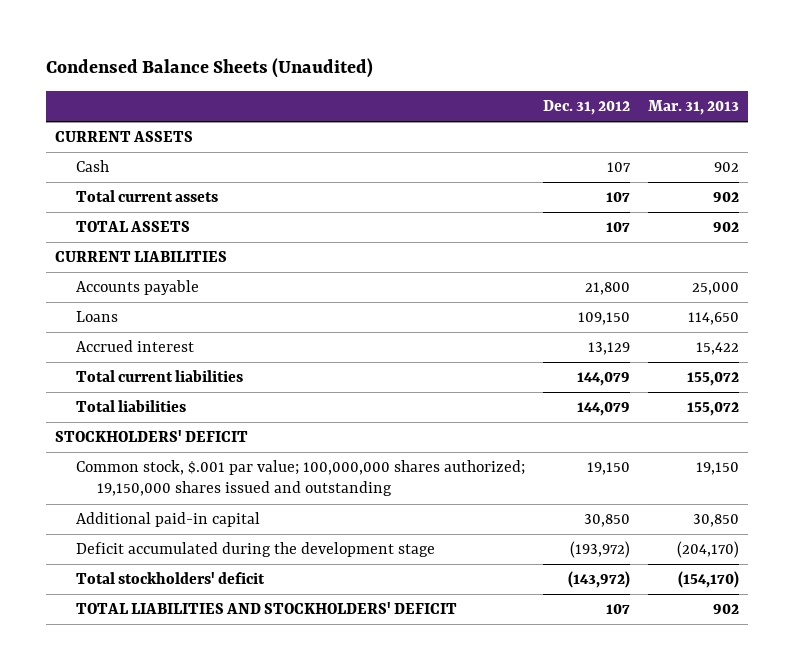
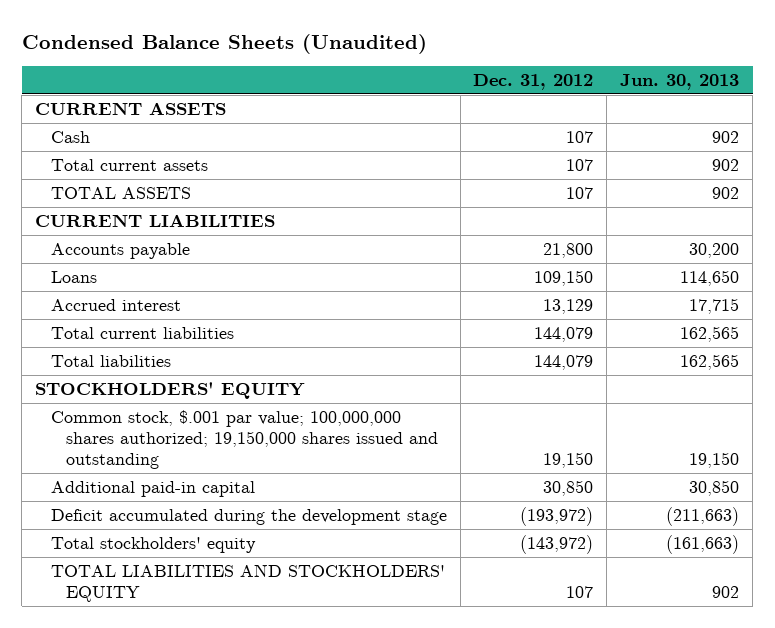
- | Dec. 31, 2012 | Mar. 31, 2013
+ | Dec. 31, 2012 | Jun. 30, 2013
- STOCKHOLDERS' DEFICIT
+ STOCKHOLDERS' EQUITY
- Total stockholders' deficit | (143,972) | (154,170)
- TOTAL LIABILITIES AND STOCKHOLDERS' DEFICIT | 107 | 902
+ Total stockholders' equity | (143,972) | (161,663)
+ TOTAL LIABILITIES AND STOCKHOLDERS' EQUITY | 107 | 902

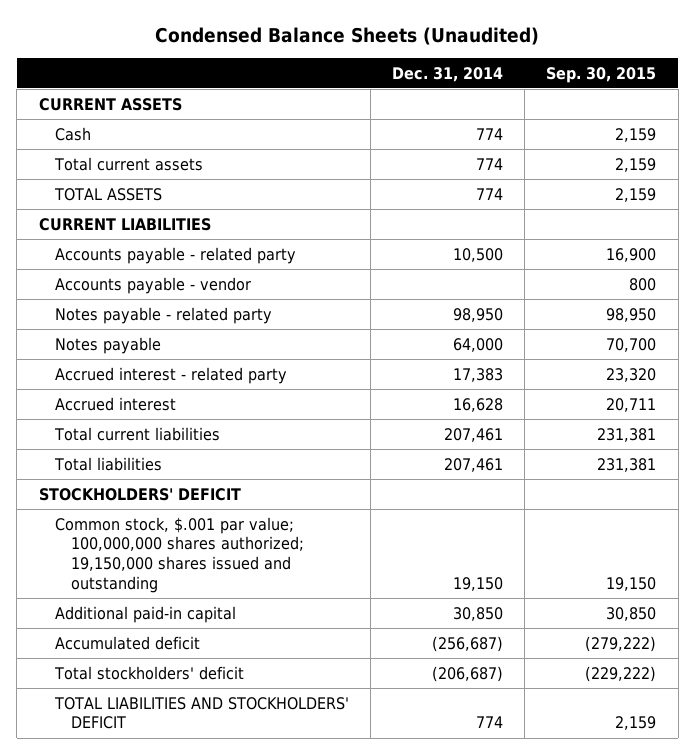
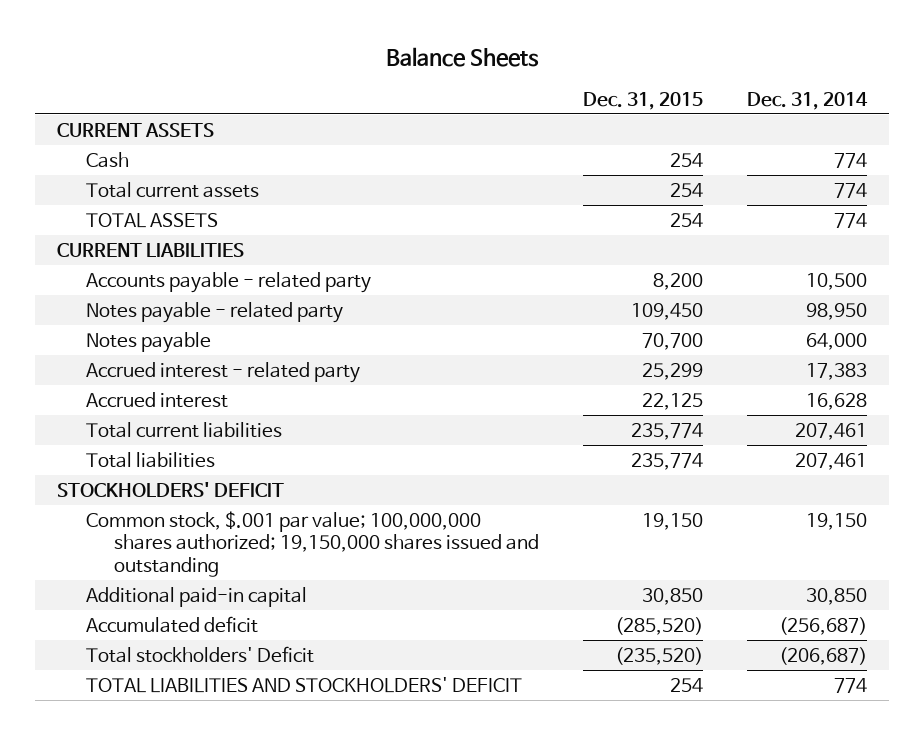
- Condensed Balance Sheets (Unaudited)
+ Balance Sheets
- | Dec. 31, 2014 | Sep. 30, 2015
+ | Dec. 31, 2015 | Dec. 31, 2014
- Accounts payable - vendor | | 800
- Total stockholders' deficit | (206,687) | (229,222)
+ Total stockholders' Deficit | (235,520) | (206,687)

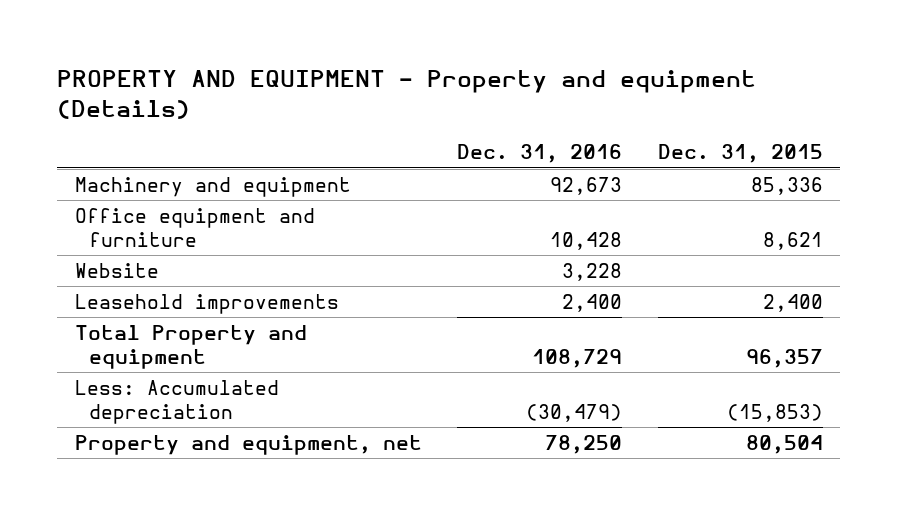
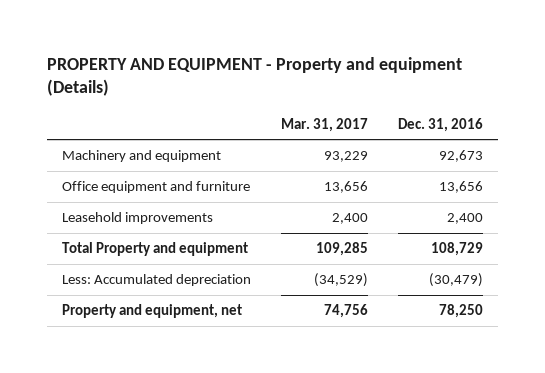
- | Dec. 31, 2016 | Dec. 31, 2015
+ | Mar. 31, 2017 | Dec. 31, 2016
- Office equipment and furniture | 10,428 | 8,621
- Website | 3,228 |
+ Office equipment and furniture | 13,656 | 13,656

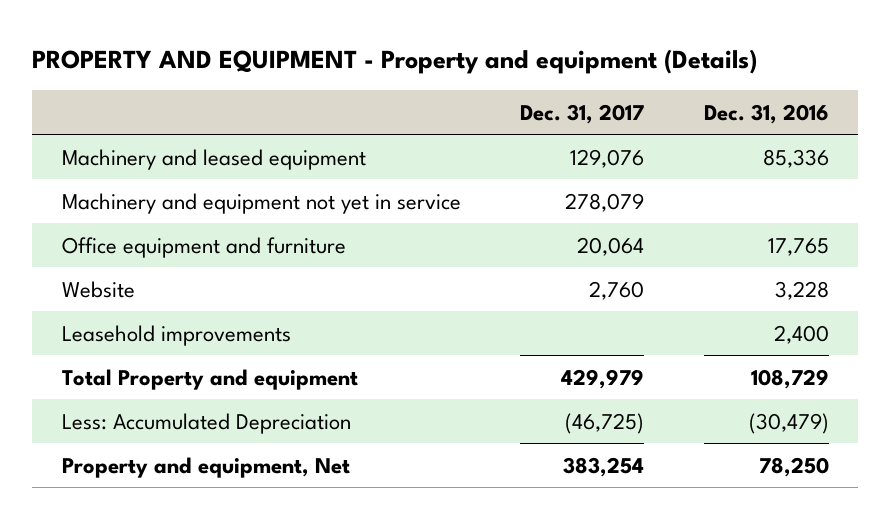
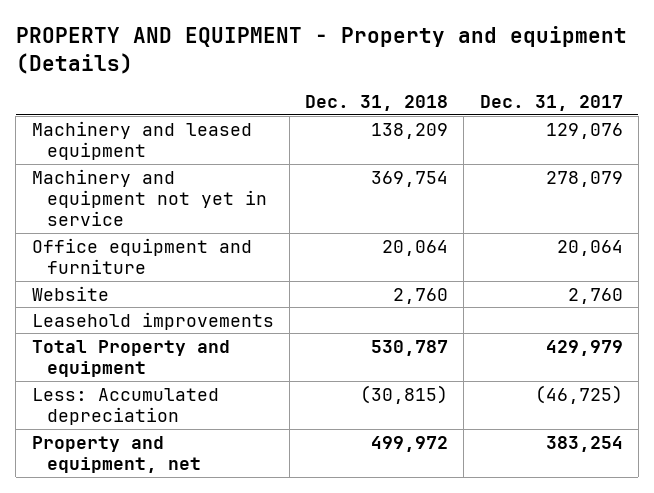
- | Dec. 31, 2017 | Dec. 31, 2016
+ | Dec. 31, 2018 | Dec. 31, 2017
- Less: Accumulated Depreciation | (46,725) | (30,479)
- Property and equipment, Net | 383,254 | 78,250
+ Less: Accumulated depreciation | (30,815) | (46,725)
+ Property and equipment, net | 499,972 | 383,254

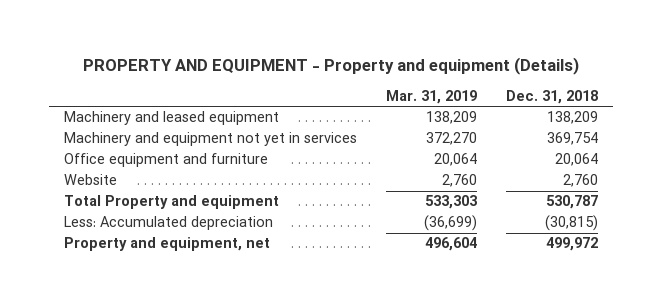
- | Dec. 31, 2018 | Dec. 31, 2017
+ | Mar. 31, 2019 | Dec. 31, 2018
- Machinery and equipment not yet in service | 369,754 | 278,079
+ Machinery and equipment not yet in services | 372,270 | 369,754
- Leasehold improvements

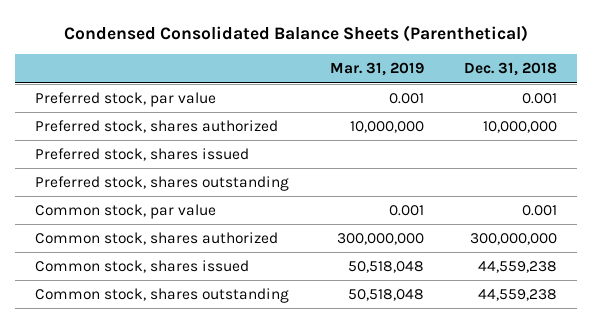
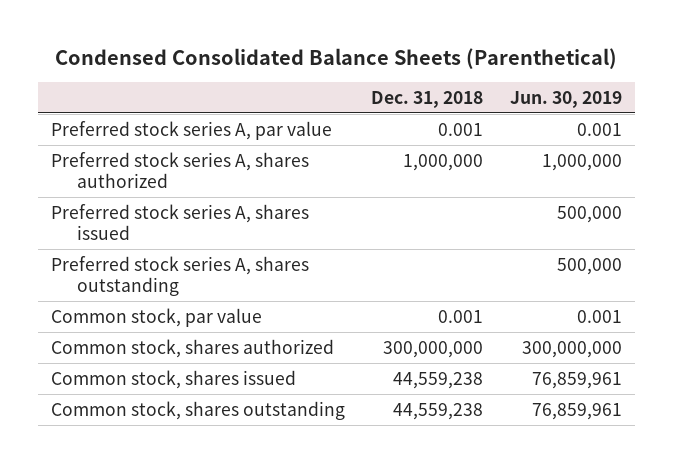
- | Mar. 31, 2019 | Dec. 31, 2018
+ | Dec. 31, 2018 | Jun. 30, 2019
- Preferred stock, par value | 0.001 | 0.001
- Preferred stock, shares authorized | 10,000,000 | 10,000,000
- Preferred stock, shares issued
- Preferred stock, shares outstanding
+ Preferred stock series A, par value | 0.001 | 0.001
+ Preferred stock series A, shares authorized | 1,000,000 | 1,000,000
+ Preferred stock series A, shares issued | | 500,000
+ Preferred stock series A, shares outstanding | | 500,000

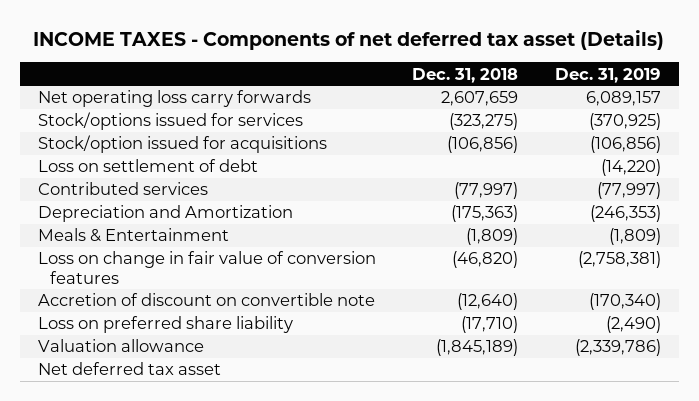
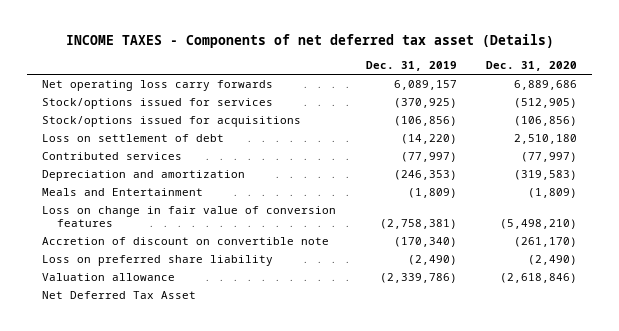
- | Dec. 31, 2018 | Dec. 31, 2019
+ | Dec. 31, 2019 | Dec. 31, 2020
- Stock/option issued for acquisitions | (106,856) | (106,856)
+ Stock/options issued for acquisitions | (106,856) | (106,856)
- Depreciation and Amortization | (175,363) | (246,353)
- Meals & Entertainment | (1,809) | (1,809)
+ Depreciation and amortization | (246,353) | (319,583)
+ Meals and Entertainment | (1,809) | (1,809)
- Net deferred tax asset
+ Net Deferred Tax Asset

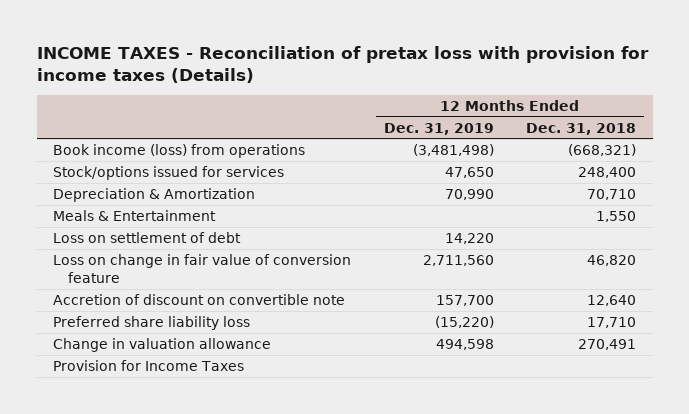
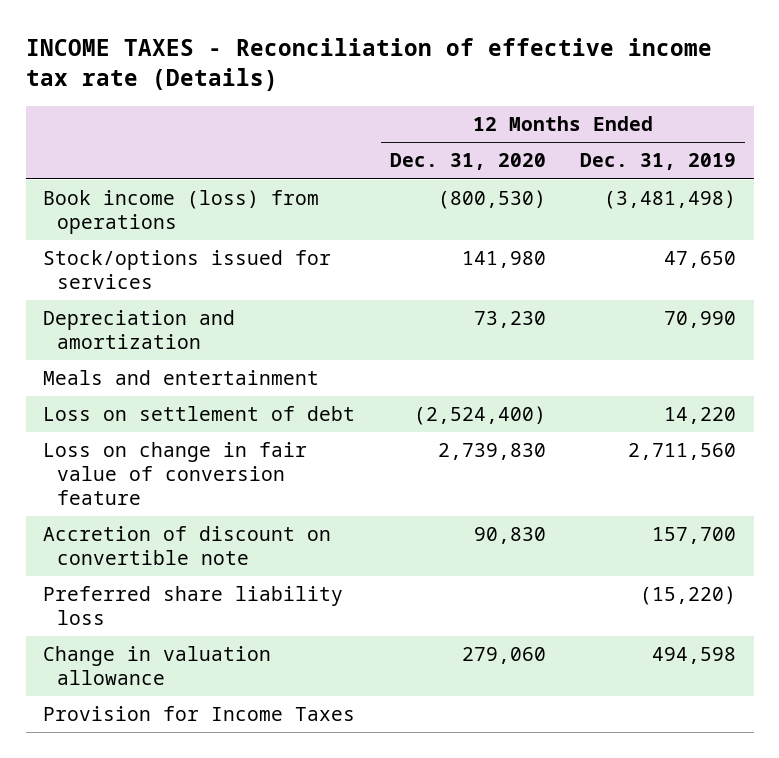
- INCOME TAXES - Reconciliation of pretax loss with provision for income taxes (Details)
+ INCOME TAXES - Reconciliation of effective income tax rate (Details)
- | 12 Months Ended Dec. 31, 2019 | 12 Months Ended Dec. 31, 2018
+ | 12 Months Ended Dec. 31, 2020 | 12 Months Ended Dec. 31, 2019
- Depreciation & Amortization | 70,990 | 70,710
- Meals & Entertainment | | 1,550
+ Depreciation and amortization | 73,230 | 70,990
+ Meals and entertainment

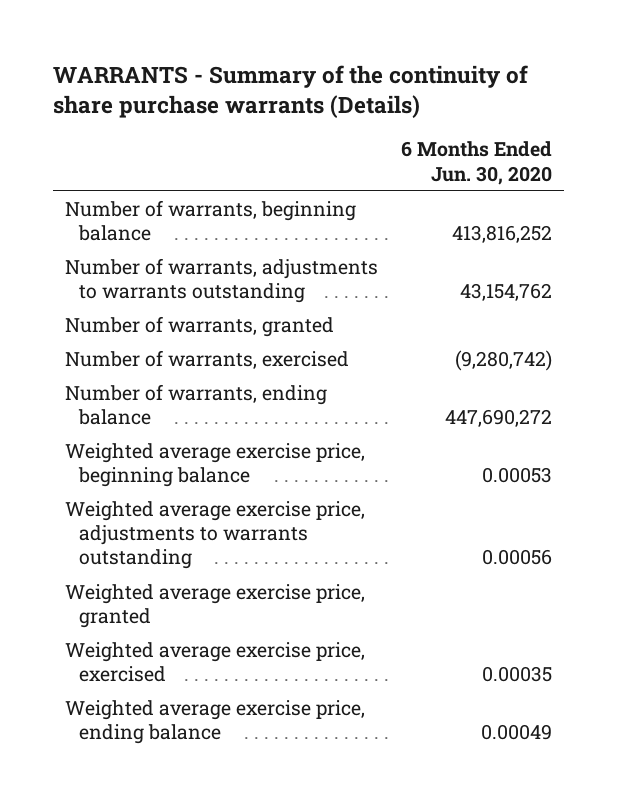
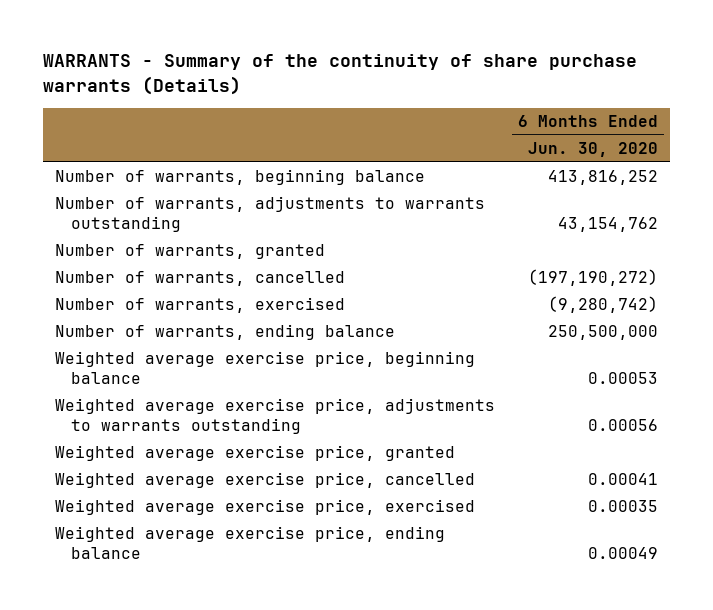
+ Number of warrants, cancelled | (197,190,272)
- Number of warrants, ending balance | 447,690,272
+ Number of warrants, ending balance | 250,500,000
+ Weighted average exercise price, cancelled | 0.00041

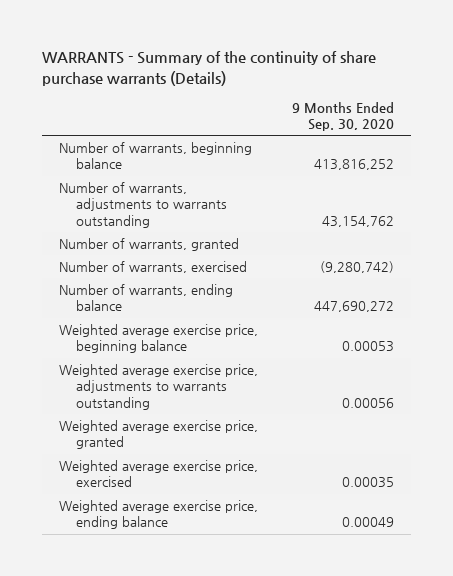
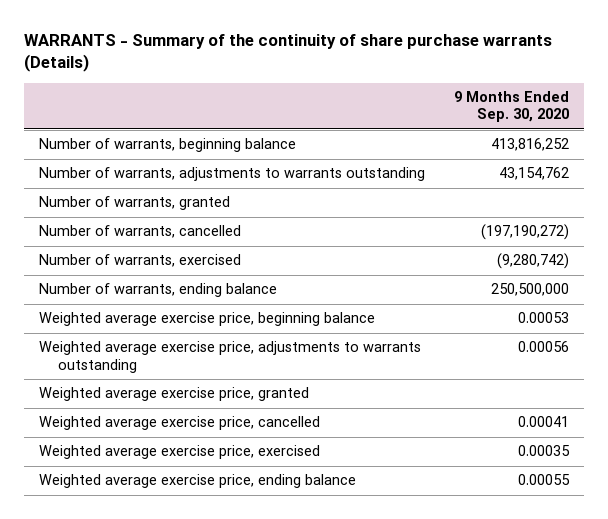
+ Number of warrants, cancelled | (197,190,272)
- Number of warrants, ending balance | 447,690,272
+ Number of warrants, ending balance | 250,500,000
+ Weighted average exercise price, cancelled | 0.00041
- Weighted average exercise price, ending balance | 0.00049
+ Weighted average exercise price, ending balance | 0.00055

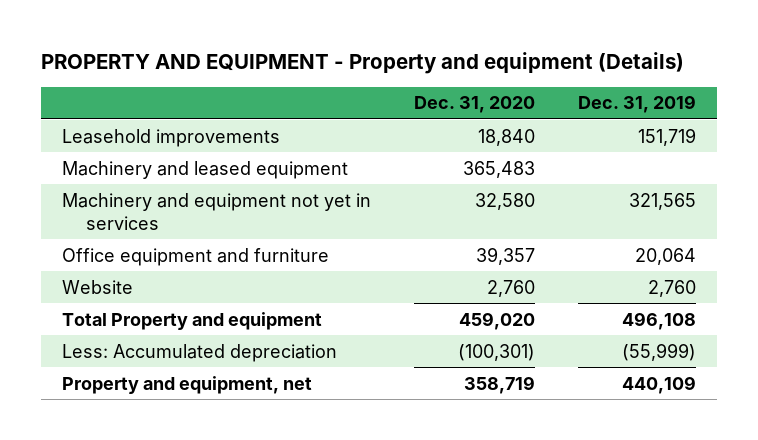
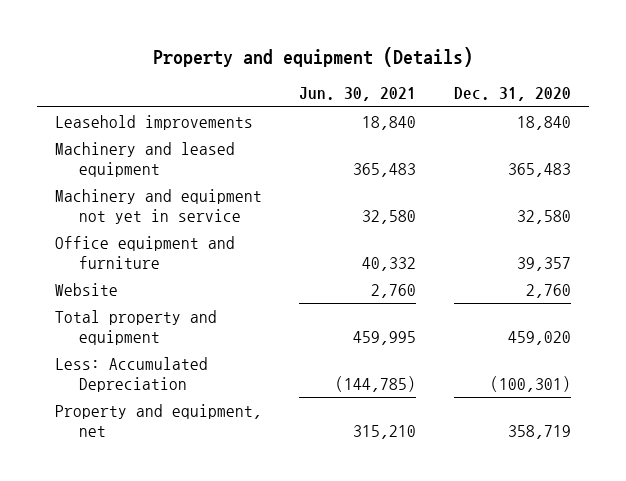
- PROPERTY AND EQUIPMENT - Property and equipment (Details)
+ Property and equipment (Details)
- | Dec. 31, 2020 | Dec. 31, 2019
+ | Jun. 30, 2021 | Dec. 31, 2020
- Machinery and equipment not yet in services | 32,580 | 321,565
+ Machinery and equipment not yet in service | 32,580 | 32,580
- Total Property and equipment | 459,020 | 496,108
- Less: Accumulated depreciation | (100,301) | (55,999)
+ Total property and equipment | 459,995 | 459,020
+ Less: Accumulated Depreciation | (144,785) | (100,301)

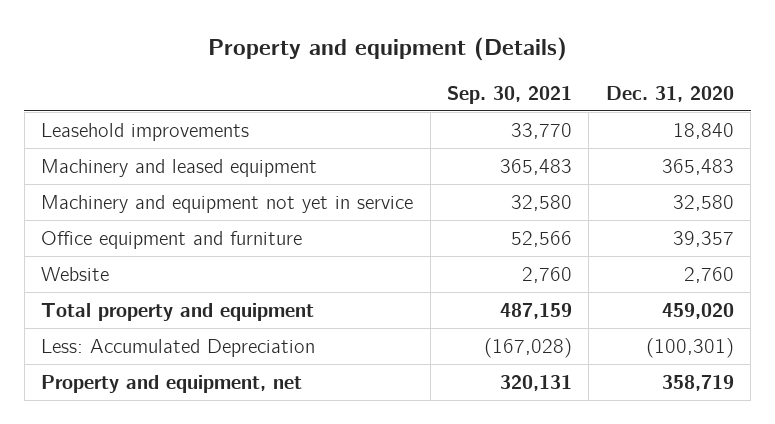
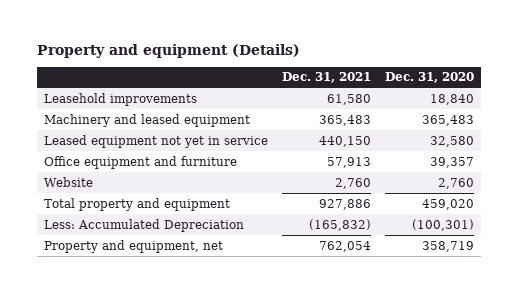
- | Sep. 30, 2021 | Dec. 31, 2020
+ | Dec. 31, 2021 | Dec. 31, 2020
- Machinery and equipment not yet in service | 32,580 | 32,580
+ Leased equipment not yet in service | 440,150 | 32,580

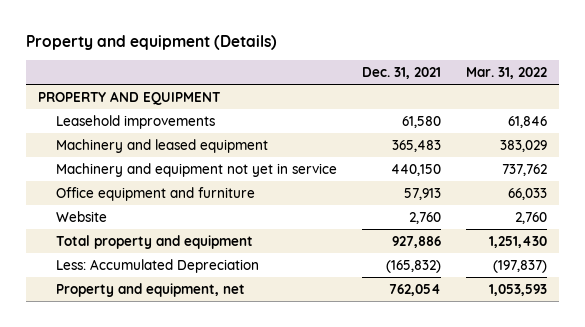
- | Dec. 31, 2021 | Dec. 31, 2020
+ | Dec. 31, 2021 | Mar. 31, 2022
+ PROPERTY AND EQUIPMENT
- Leased equipment not yet in service | 440,150 | 32,580
+ Machinery and equipment not yet in service | 440,150 | 737,762

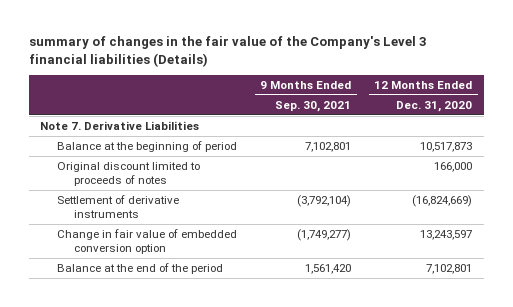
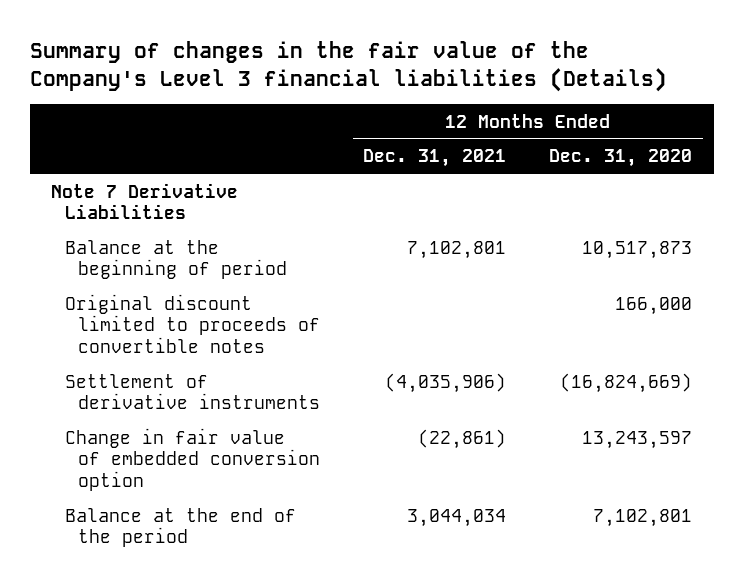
- summary of changes in the fair value of the Company's Level 3 financial liabilities (Details)
+ Summary of changes in the fair value of the Company's Level 3 financial liabilities (Details)
- | 9 Months Ended Sep. 30, 2021 | 12 Months Ended Dec. 31, 2020
+ | 12 Months Ended Dec. 31, 2021 | 12 Months Ended Dec. 31, 2020
- Note 7. Derivative Liabilities
+ Note 7 Derivative Liabilities
- Original discount limited to proceeds of notes | | 166,000
+ Original discount limited to proceeds of convertible notes | | 166,000

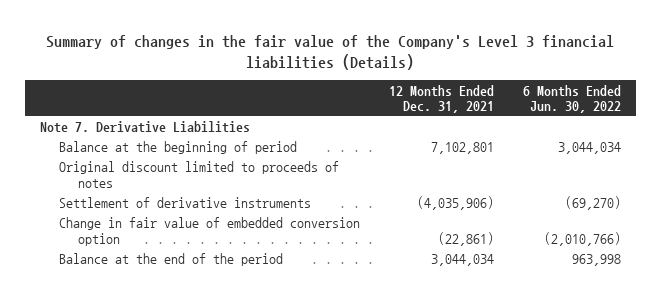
- | 12 Months Ended Dec. 31, 2021 | 12 Months Ended Dec. 31, 2020
+ | 12 Months Ended Dec. 31, 2021 | 6 Months Ended Jun. 30, 2022
- Note 7 Derivative Liabilities
+ Note 7. Derivative Liabilities
- Original discount limited to proceeds of convertible notes | | 166,000
+ Original discount limited to proceeds of notes

